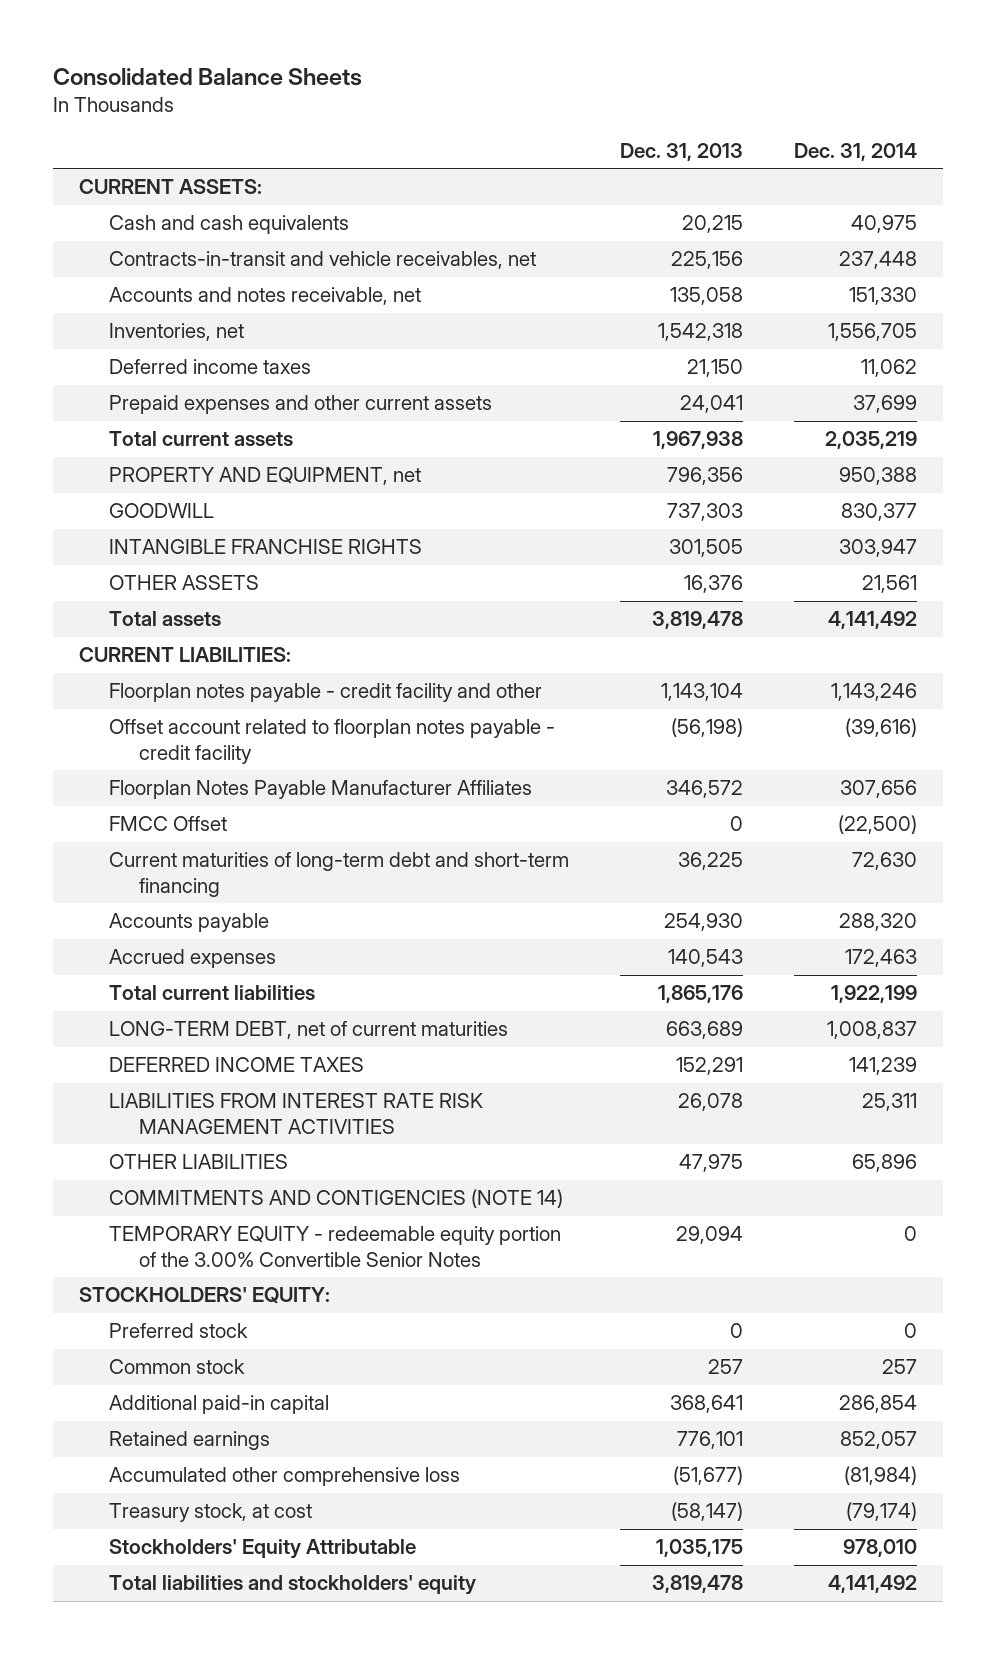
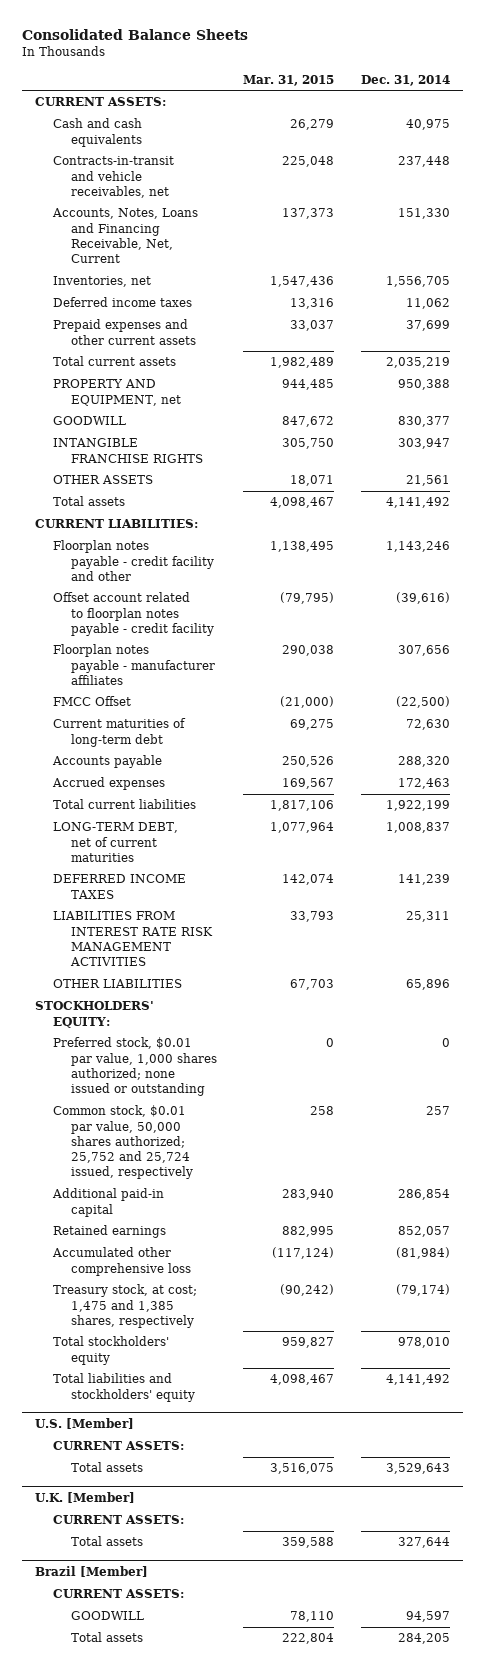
- | Dec. 31, 2013 | Dec. 31, 2014
+ | Mar. 31, 2015 | Dec. 31, 2014
- Accounts and notes receivable, net | 135,058 | 151,330
+ Accounts, Notes, Loans and Financing Receivable, Net, Current | 137,373 | 151,330
- Floorplan Notes Payable Manufacturer Affiliates | 346,572 | 307,656
+ Floorplan notes payable - manufacturer affiliates | 290,038 | 307,656
- Current maturities of long-term debt and short-term financing | 36,225 | 72,630
+ Current maturities of long-term debt | 69,275 | 72,630
- COMMITMENTS AND CONTIGENCIES (NOTE 14)
- TEMPORARY EQUITY - redeemable equity portion of the 3.00% Convertible Senior Notes | 29,094 | 0
- Preferred stock | 0 | 0
- Common stock | 257 | 257
+ Preferred stock, $0.01 par value, 1,000 shares authorized; none issued or outstanding | 0 | 0
+ Common stock, $0.01 par value, 50,000 shares authorized; 25,752 and 25,724 issued, respectively | 258 | 257
- Treasury stock, at cost | (58,147) | (79,174)
- Stockholders' Equity Attributable | 1,035,175 | 978,010
+ Treasury stock, at cost; 1,475 and 1,385 shares, respectively | (90,242) | (79,174)
+ Total stockholders' equity | 959,827 | 978,010
+ U.S. [Member]
+ CURRENT ASSETS:
+ Total assets | 3,516,075 | 3,529,643
+ U.K. [Member]
+ CURRENT ASSETS:
+ Total assets | 359,588 | 327,644
+ Brazil [Member]
+ CURRENT ASSETS:
+ GOODWILL | 78,110 | 94,597
+ Total assets | 222,804 | 284,205

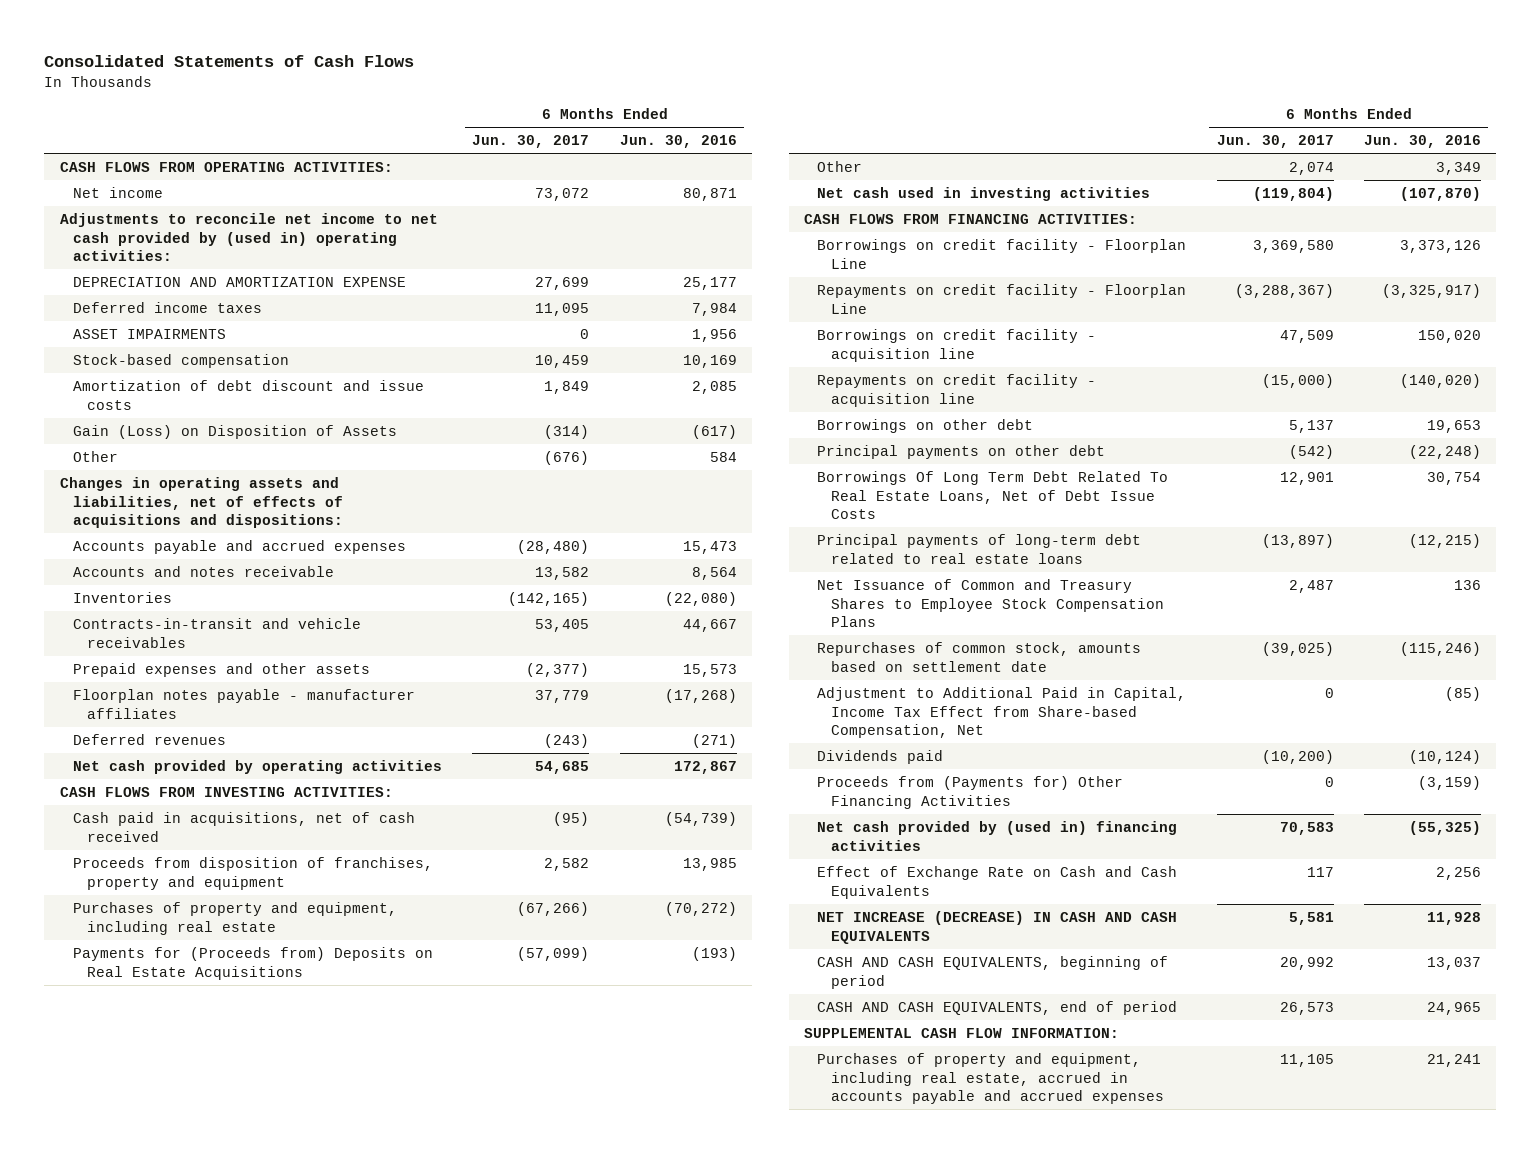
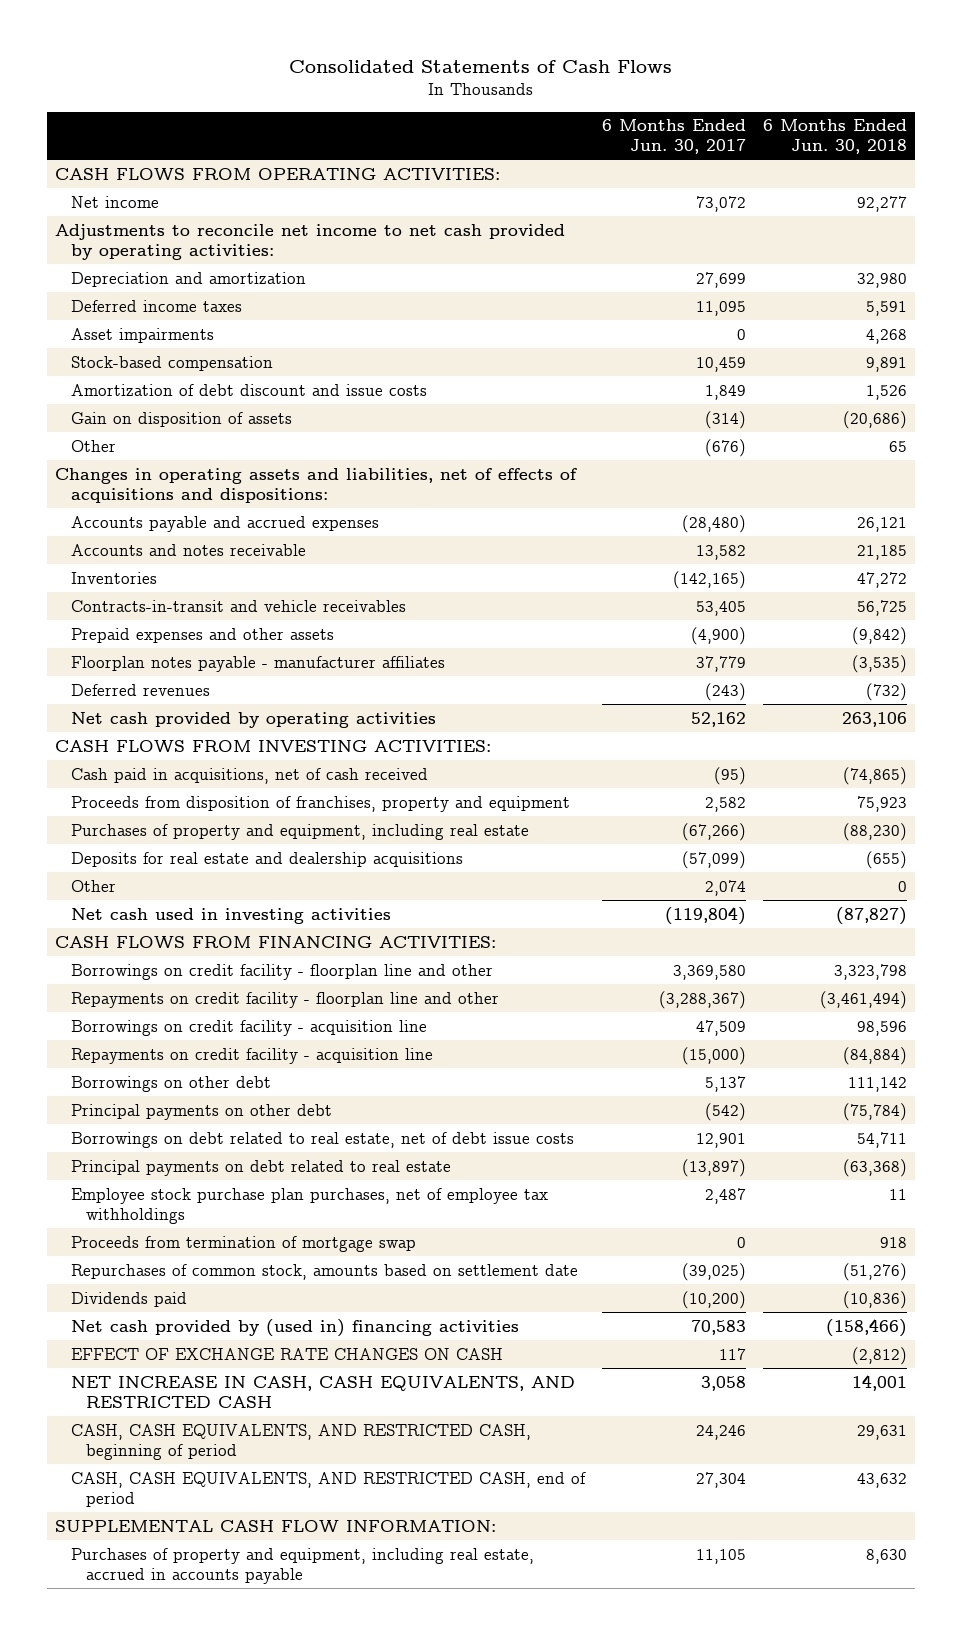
- | 6 Months Ended Jun. 30, 2017 | 6 Months Ended Jun. 30, 2016
+ | 6 Months Ended Jun. 30, 2017 | 6 Months Ended Jun. 30, 2018
- Adjustments to reconcile net income to net cash provided by (used in) operating activities:
- DEPRECIATION AND AMORTIZATION EXPENSE | 27,699 | 25,177
+ Adjustments to reconcile net income to net cash provided by operating activities:
+ Depreciation and amortization | 27,699 | 32,980
- ASSET IMPAIRMENTS | 0 | 1,956
+ Asset impairments | 0 | 4,268
- Gain (Loss) on Disposition of Assets | (314) | (617)
+ Gain on disposition of assets | (314) | (20,686)
- Prepaid expenses and other assets | (2,377) | 15,573
+ Prepaid expenses and other assets | (4,900) | (9,842)
- Net cash provided by operating activities | 54,685 | 172,867
+ Net cash provided by operating activities | 52,162 | 263,106
- Payments for (Proceeds from) Deposits on Real Estate Acquisitions | (57,099) | (193)
+ Deposits for real estate and dealership acquisitions | (57,099) | (655)
- Borrowings on credit facility - Floorplan Line | 3,369,580 | 3,373,126
- Repayments on credit facility - Floorplan Line | (3,288,367) | (3,325,917)
+ Borrowings on credit facility - floorplan line and other | 3,369,580 | 3,323,798
+ Repayments on credit facility - floorplan line and other | (3,288,367) | (3,461,494)
- Borrowings Of Long Term Debt Related To Real Estate Loans, Net of Debt Issue Costs | 12,901 | 30,754
- Principal payments of long-term debt related to real estate loans | (13,897) | (12,215)
- Net Issuance of Common and Treasury Shares to Employee Stock Compensation Plans | 2,487 | 136
+ Borrowings on debt related to real estate, net of debt issue costs | 12,901 | 54,711
+ Principal payments on debt related to real estate | (13,897) | (63,368)
+ Employee stock purchase plan purchases, net of employee tax withholdings | 2,487 | 11
+ Proceeds from termination of mortgage swap | 0 | 918
- Adjustment to Additional Paid in Capital, Income Tax Effect from Share-based Compensation, Net | 0 | (85)
- Proceeds from (Payments for) Other Financing Activities | 0 | (3,159)
- Effect of Exchange Rate on Cash and Cash Equivalents | 117 | 2,256
- NET INCREASE (DECREASE) IN CASH AND CASH EQUIVALENTS | 5,581 | 11,928
- CASH AND CASH EQUIVALENTS, beginning of period | 20,992 | 13,037
- CASH AND CASH EQUIVALENTS, end of period | 26,573 | 24,965
+ EFFECT OF EXCHANGE RATE CHANGES ON CASH | 117 | (2,812)
+ NET INCREASE IN CASH, CASH EQUIVALENTS, AND RESTRICTED CASH | 3,058 | 14,001
+ CASH, CASH EQUIVALENTS, AND RESTRICTED CASH, beginning of period | 24,246 | 29,631
+ CASH, CASH EQUIVALENTS, AND RESTRICTED CASH, end of period | 27,304 | 43,632
- Purchases of property and equipment, including real estate, accrued in accounts payable and accrued expenses | 11,105 | 21,241
+ Purchases of property and equipment, including real estate, accrued in accounts payable | 11,105 | 8,630

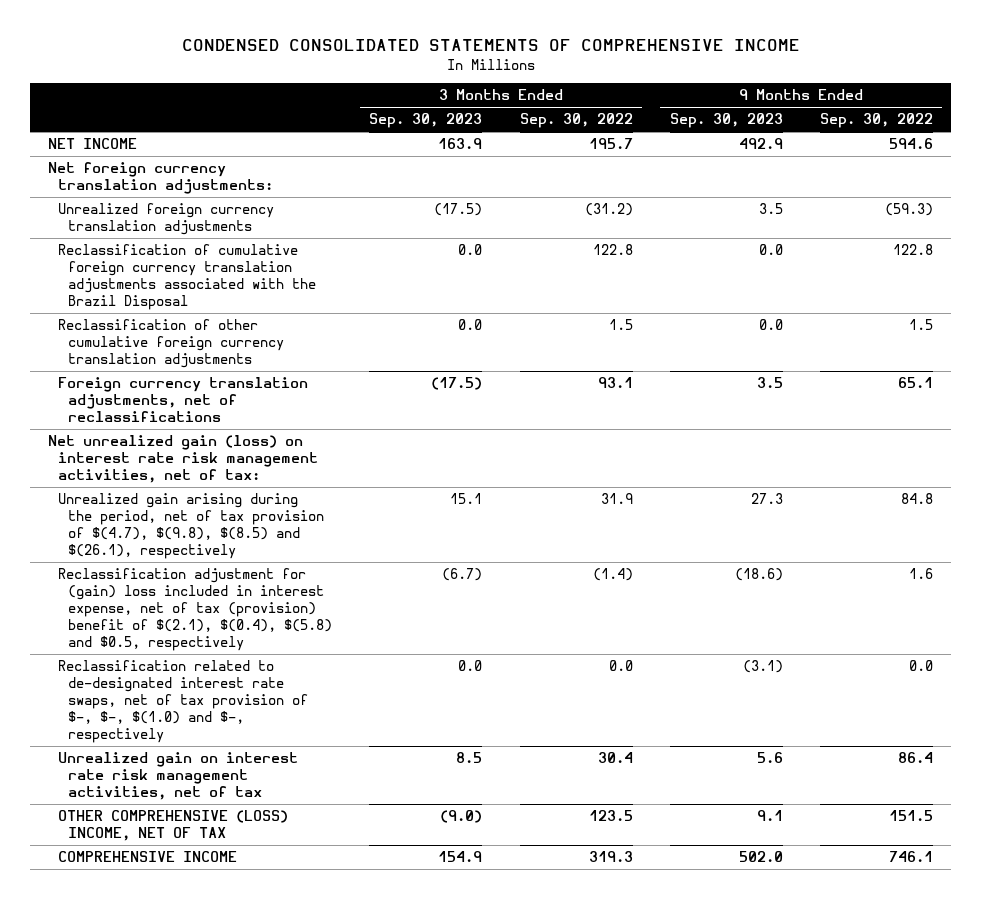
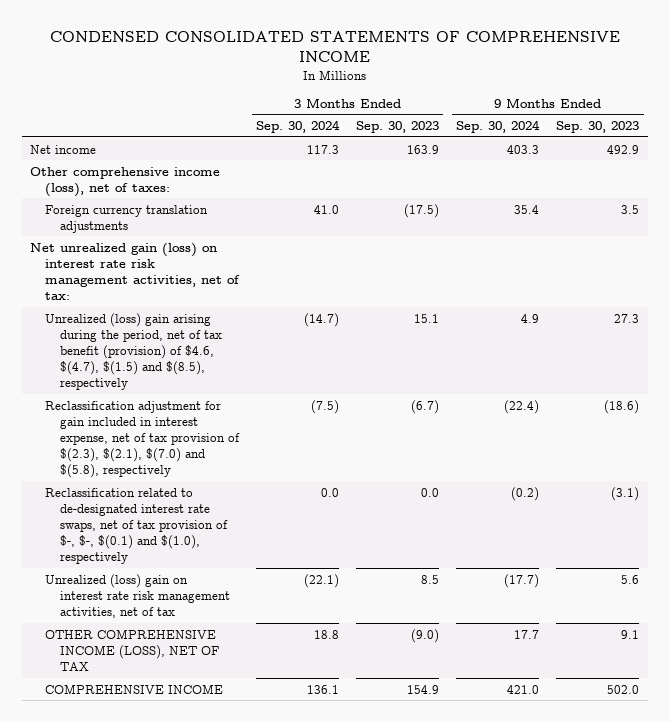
- | 3 Months Ended Sep. 30, 2023 | 3 Months Ended Sep. 30, 2022 | 9 Months Ended Sep. 30, 2023 | 9 Months Ended Sep. 30, 2022
+ | 3 Months Ended Sep. 30, 2024 | 3 Months Ended Sep. 30, 2023 | 9 Months Ended Sep. 30, 2024 | 9 Months Ended Sep. 30, 2023
- NET INCOME | 163.9 | 195.7 | 492.9 | 594.6
- Net foreign currency translation adjustments:
- Unrealized foreign currency translation adjustments | (17.5) | (31.2) | 3.5 | (59.3)
- Reclassification of cumulative foreign currency translation adjustments associated with the Brazil Disposal | 0.0 | 122.8 | 0.0 | 122.8
- Reclassification of other cumulative foreign currency translation adjustments | 0.0 | 1.5 | 0.0 | 1.5
- Foreign currency translation adjustments, net of reclassifications | (17.5) | 93.1 | 3.5 | 65.1
+ Net income | 117.3 | 163.9 | 403.3 | 492.9
+ Other comprehensive income (loss), net of taxes:
+ Foreign currency translation adjustments | 41.0 | (17.5) | 35.4 | 3.5
- Unrealized gain arising during the period, net of tax provision of $(4.7), $(9.8), $(8.5) and $(26.1), respectively | 15.1 | 31.9 | 27.3 | 84.8
- Reclassification adjustment for (gain) loss included in interest expense, net of tax (provision) benefit of $(2.1), $(0.4), $(5.8) and $0.5, respectively | (6.7) | (1.4) | (18.6) | 1.6
- Reclassification related to de-designated interest rate swaps, net of tax provision of $-, $-, $(1.0) and $-, respectively | 0.0 | 0.0 | (3.1) | 0.0
- Unrealized gain on interest rate risk management activities, net of tax | 8.5 | 30.4 | 5.6 | 86.4
- OTHER COMPREHENSIVE (LOSS) INCOME, NET OF TAX | (9.0) | 123.5 | 9.1 | 151.5
+ Unrealized (loss) gain arising during the period, net of tax benefit (provision) of $4.6, $(4.7), $(1.5) and $(8.5), respectively | (14.7) | 15.1 | 4.9 | 27.3
+ Reclassification adjustment for gain included in interest expense, net of tax provision of $(2.3), $(2.1), $(7.0) and $(5.8), respectively | (7.5) | (6.7) | (22.4) | (18.6)
+ Reclassification related to de-designated interest rate swaps, net of tax provision of $-, $-, $(0.1) and $(1.0), respectively | 0.0 | 0.0 | (0.2) | (3.1)
+ Unrealized (loss) gain on interest rate risk management activities, net of tax | (22.1) | 8.5 | (17.7) | 5.6
+ OTHER COMPREHENSIVE INCOME (LOSS), NET OF TAX | 18.8 | (9.0) | 17.7 | 9.1

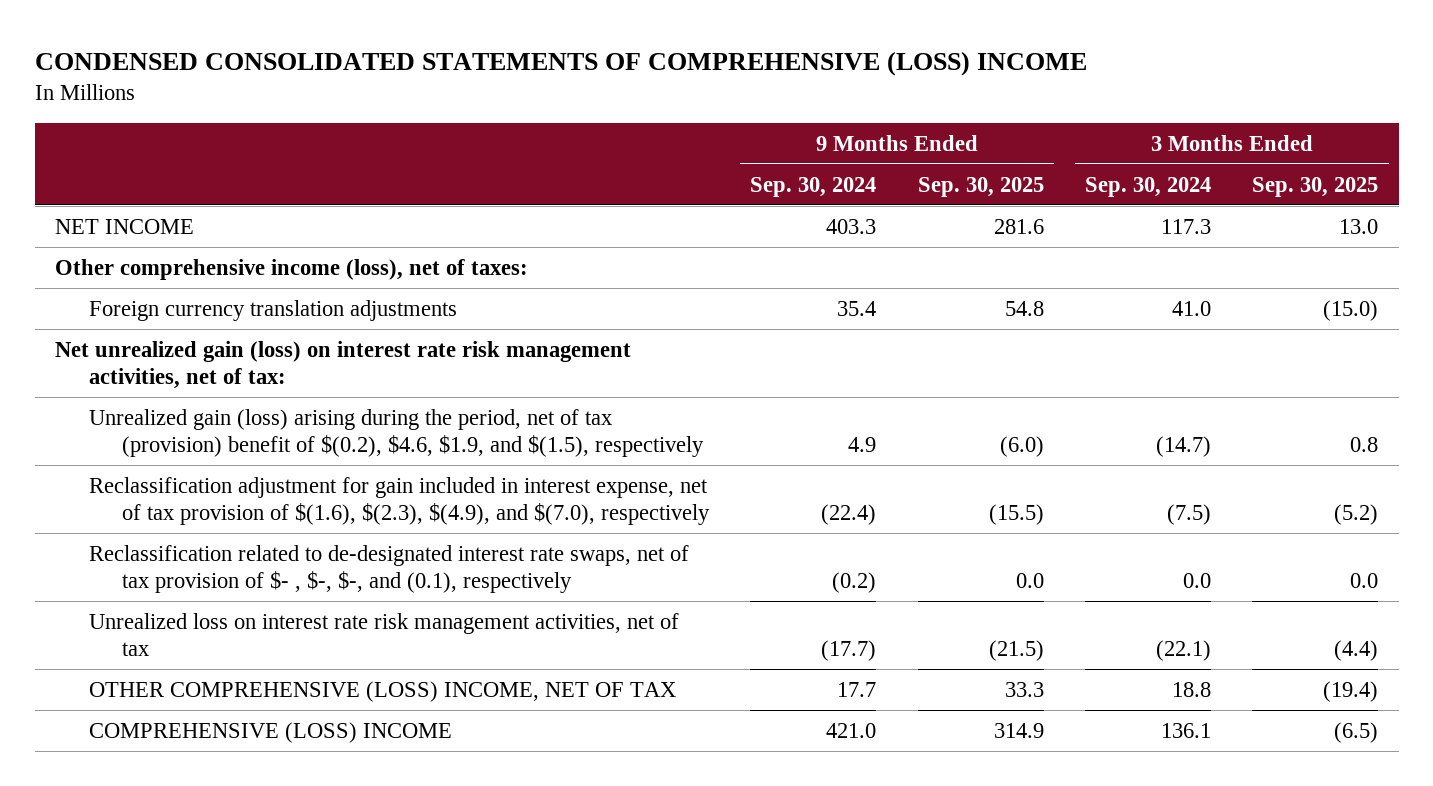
- CONDENSED CONSOLIDATED STATEMENTS OF COMPREHENSIVE INCOME
+ CONDENSED CONSOLIDATED STATEMENTS OF COMPREHENSIVE (LOSS) INCOME
- | 3 Months Ended Sep. 30, 2024 | 3 Months Ended Sep. 30, 2023 | 9 Months Ended Sep. 30, 2024 | 9 Months Ended Sep. 30, 2023
+ | 9 Months Ended Sep. 30, 2024 | 9 Months Ended Sep. 30, 2025 | 3 Months Ended Sep. 30, 2024 | 3 Months Ended Sep. 30, 2025
- Net income | 117.3 | 163.9 | 403.3 | 492.9
+ NET INCOME | 403.3 | 281.6 | 117.3 | 13.0
- Unrealized (loss) gain arising during the period, net of tax benefit (provision) of $4.6, $(4.7), $(1.5) and $(8.5), respectively | (14.7) | 15.1 | 4.9 | 27.3
- Reclassification adjustment for gain included in interest expense, net of tax provision of $(2.3), $(2.1), $(7.0) and $(5.8), respectively | (7.5) | (6.7) | (22.4) | (18.6)
- Reclassification related to de-designated interest rate swaps, net of tax provision of $-, $-, $(0.1) and $(1.0), respectively | 0.0 | 0.0 | (0.2) | (3.1)
- Unrealized (loss) gain on interest rate risk management activities, net of tax | (22.1) | 8.5 | (17.7) | 5.6
- OTHER COMPREHENSIVE INCOME (LOSS), NET OF TAX | 18.8 | (9.0) | 17.7 | 9.1
- COMPREHENSIVE INCOME | 136.1 | 154.9 | 421.0 | 502.0
+ Unrealized gain (loss) arising during the period, net of tax (provision) benefit of $(0.2), $4.6, $1.9, and $(1.5), respectively | 4.9 | (6.0) | (14.7) | 0.8
+ Reclassification adjustment for gain included in interest expense, net of tax provision of $(1.6), $(2.3), $(4.9), and $(7.0), respectively | (22.4) | (15.5) | (7.5) | (5.2)
+ Reclassification related to de-designated interest rate swaps, net of tax provision of $- , $-, $-, and (0.1), respectively | (0.2) | 0.0 | 0.0 | 0.0
+ Unrealized loss on interest rate risk management activities, net of tax | (17.7) | (21.5) | (22.1) | (4.4)
+ OTHER COMPREHENSIVE (LOSS) INCOME, NET OF TAX | 17.7 | 33.3 | 18.8 | (19.4)
+ COMPREHENSIVE (LOSS) INCOME | 421.0 | 314.9 | 136.1 | (6.5)

